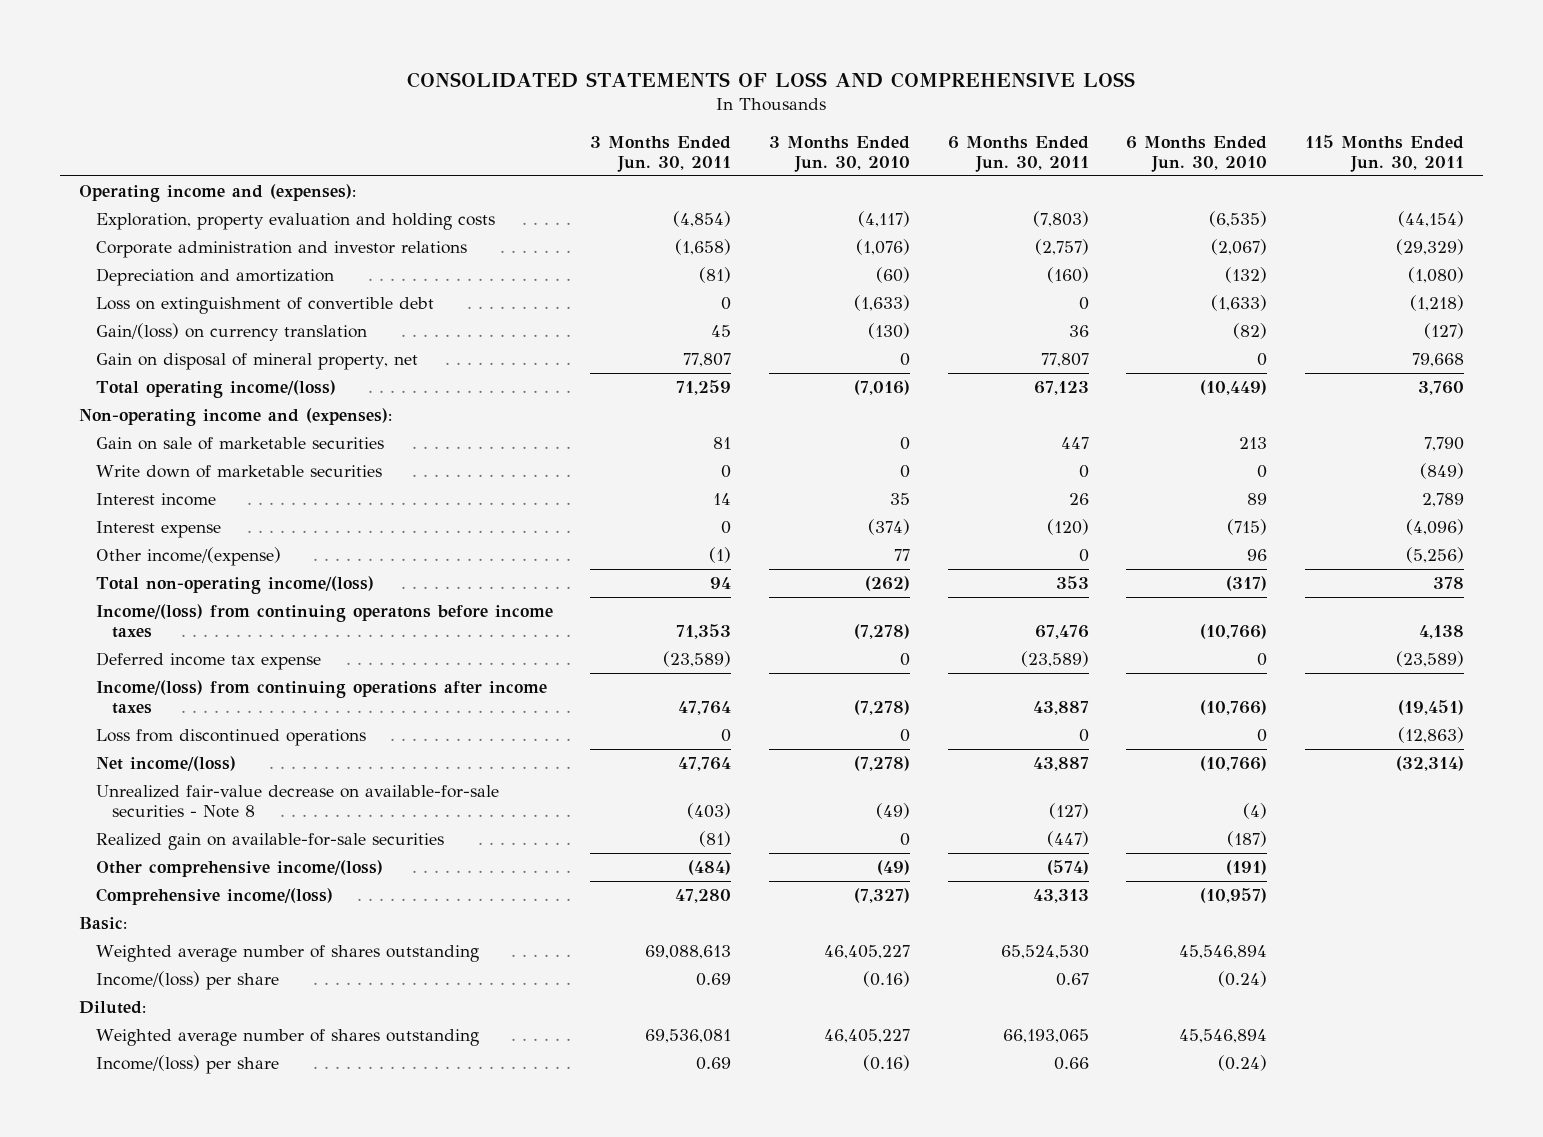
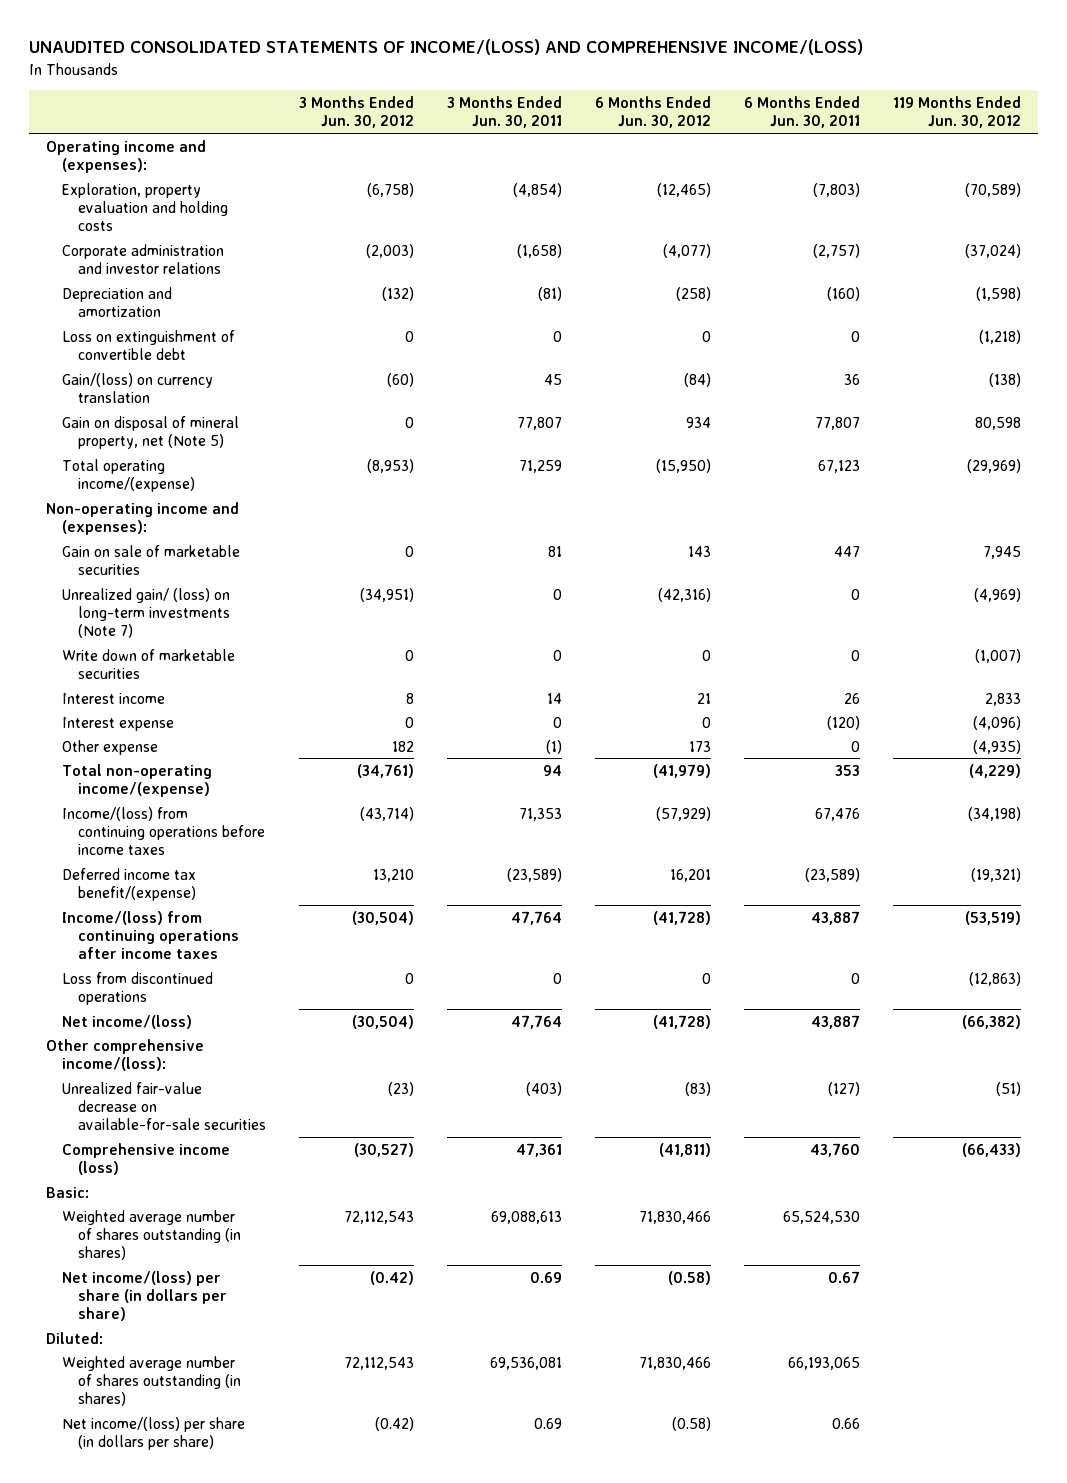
- CONSOLIDATED STATEMENTS OF LOSS AND COMPREHENSIVE LOSS
+ UNAUDITED CONSOLIDATED STATEMENTS OF INCOME/(LOSS) AND COMPREHENSIVE INCOME/(LOSS)
- | 3 Months Ended Jun. 30, 2011 | 3 Months Ended Jun. 30, 2010 | 6 Months Ended Jun. 30, 2011 | 6 Months Ended Jun. 30, 2010 | 115 Months Ended Jun. 30, 2011
+ | 3 Months Ended Jun. 30, 2012 | 3 Months Ended Jun. 30, 2011 | 6 Months Ended Jun. 30, 2012 | 6 Months Ended Jun. 30, 2011 | 119 Months Ended Jun. 30, 2012
- Gain on disposal of mineral property, net | 77,807 | 0 | 77,807 | 0 | 79,668
- Total operating income/(loss) | 71,259 | (7,016) | 67,123 | (10,449) | 3,760
+ Gain on disposal of mineral property, net (Note 5) | 0 | 77,807 | 934 | 77,807 | 80,598
+ Total operating income/(expense) | (8,953) | 71,259 | (15,950) | 67,123 | (29,969)
+ Unrealized gain/ (loss) on long-term investments (Note 7) | (34,951) | 0 | (42,316) | 0 | (4,969)
- Other income/(expense) | (1) | 77 | 0 | 96 | (5,256)
- Total non-operating income/(loss) | 94 | (262) | 353 | (317) | 378
- Income/(loss) from continuing operatons before income taxes | 71,353 | (7,278) | 67,476 | (10,766) | 4,138
- Deferred income tax expense | (23,589) | 0 | (23,589) | 0 | (23,589)
+ Other expense | 182 | (1) | 173 | 0 | (4,935)
+ Total non-operating income/(expense) | (34,761) | 94 | (41,979) | 353 | (4,229)
+ Income/(loss) from continuing operations before income taxes | (43,714) | 71,353 | (57,929) | 67,476 | (34,198)
+ Deferred income tax benefit/(expense) | 13,210 | (23,589) | 16,201 | (23,589) | (19,321)
- Unrealized fair-value decrease on available-for-sale securities - Note 8 | (403) | (49) | (127) | (4) |
- Realized gain on available-for-sale securities | (81) | 0 | (447) | (187) |
- Other comprehensive income/(loss) | (484) | (49) | (574) | (191) |
- Comprehensive income/(loss) | 47,280 | (7,327) | 43,313 | (10,957) |
+ Other comprehensive income/(loss):
+ Unrealized fair-value decrease on available-for-sale securities | (23) | (403) | (83) | (127) | (51)
+ Comprehensive income (loss) | (30,527) | 47,361 | (41,811) | 43,760 | (66,433)
- Weighted average number of shares outstanding | 69,088,613 | 46,405,227 | 65,524,530 | 45,546,894 |
- Income/(loss) per share | 0.69 | (0.16) | 0.67 | (0.24) |
+ Weighted average number of shares outstanding (in shares) | 72,112,543 | 69,088,613 | 71,830,466 | 65,524,530 |
+ Net income/(loss) per share (in dollars per share) | (0.42) | 0.69 | (0.58) | 0.67 |
- Weighted average number of shares outstanding | 69,536,081 | 46,405,227 | 66,193,065 | 45,546,894 |
- Income/(loss) per share | 0.69 | (0.16) | 0.66 | (0.24) |
+ Weighted average number of shares outstanding (in shares) | 72,112,543 | 69,536,081 | 71,830,466 | 66,193,065 |
+ Net income/(loss) per share (in dollars per share) | (0.42) | 0.69 | (0.58) | 0.66 |

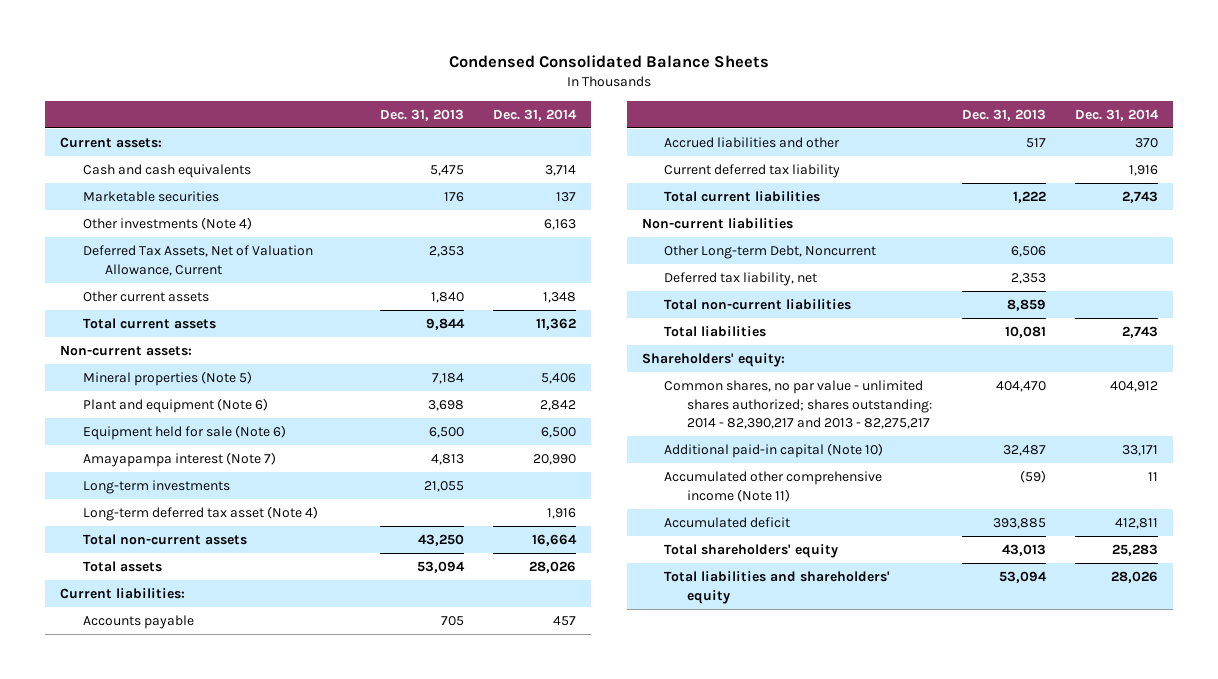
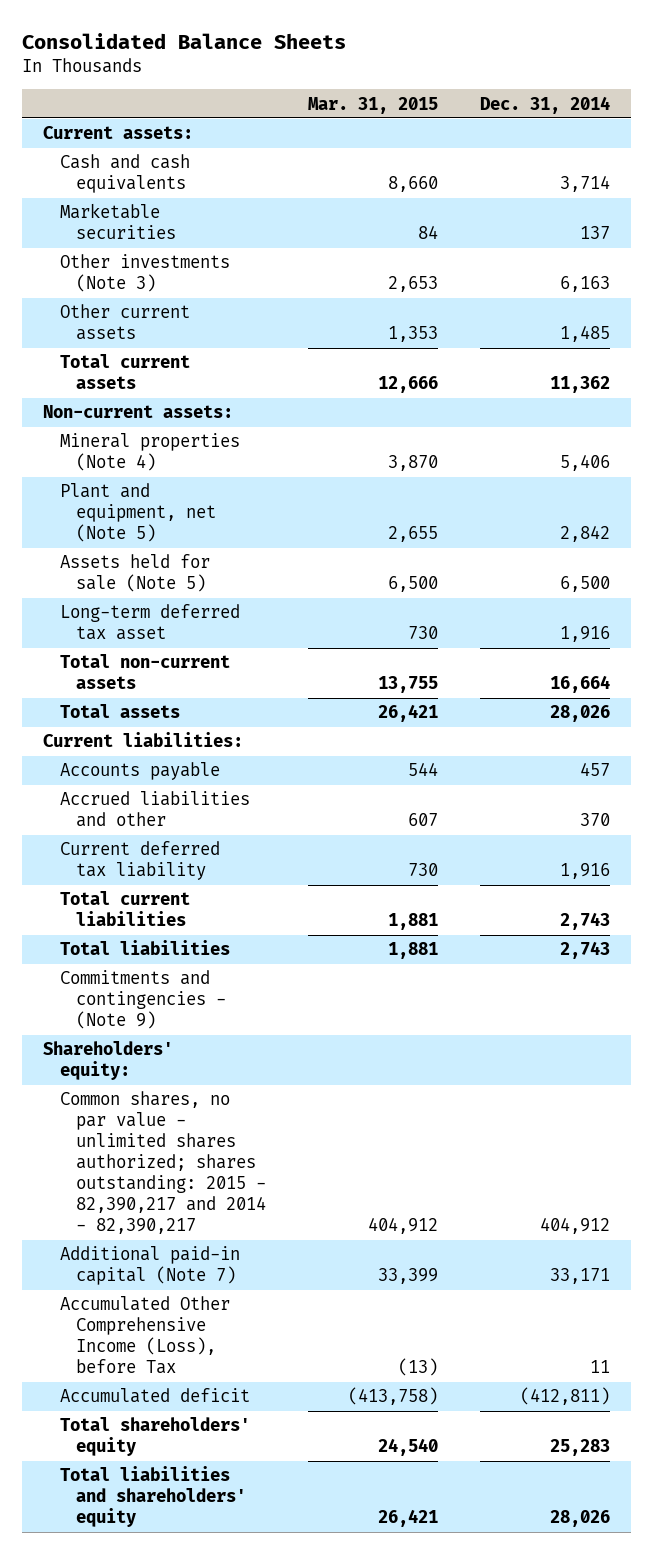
- Condensed Consolidated Balance Sheets
+ Consolidated Balance Sheets
- | Dec. 31, 2013 | Dec. 31, 2014
+ | Mar. 31, 2015 | Dec. 31, 2014
- Other investments (Note 4) | | 6,163
- Deferred Tax Assets, Net of Valuation Allowance, Current | 2,353 |
- Other current assets | 1,840 | 1,348
+ Other investments (Note 3) | 2,653 | 6,163
+ Other current assets | 1,353 | 1,485
- Mineral properties (Note 5) | 7,184 | 5,406
- Plant and equipment (Note 6) | 3,698 | 2,842
- Equipment held for sale (Note 6) | 6,500 | 6,500
- Amayapampa interest (Note 7) | 4,813 | 20,990
- Long-term investments | 21,055 |
- Long-term deferred tax asset (Note 4) | | 1,916
+ Mineral properties (Note 4) | 3,870 | 5,406
+ Plant and equipment, net (Note 5) | 2,655 | 2,842
+ Assets held for sale (Note 5) | 6,500 | 6,500
+ Long-term deferred tax asset | 730 | 1,916
- Non-current liabilities
- Other Long-term Debt, Noncurrent | 6,506 |
- Deferred tax liability, net | 2,353 |
- Total non-current liabilities | 8,859 |
+ Commitments and contingencies - (Note 9)
- Common shares, no par value - unlimited shares authorized; shares outstanding: 2014 - 82,390,217 and 2013 - 82,275,217 | 404,470 | 404,912
- Additional paid-in capital (Note 10) | 32,487 | 33,171
- Accumulated other comprehensive income (Note 11) | (59) | 11
- Accumulated deficit | 393,885 | 412,811
+ Common shares, no par value - unlimited shares authorized; shares outstanding: 2015 - 82,390,217 and 2014 - 82,390,217 | 404,912 | 404,912
+ Additional paid-in capital (Note 7) | 33,399 | 33,171
+ Accumulated Other Comprehensive Income (Loss), before Tax | (13) | 11
+ Accumulated deficit | (413,758) | (412,811)

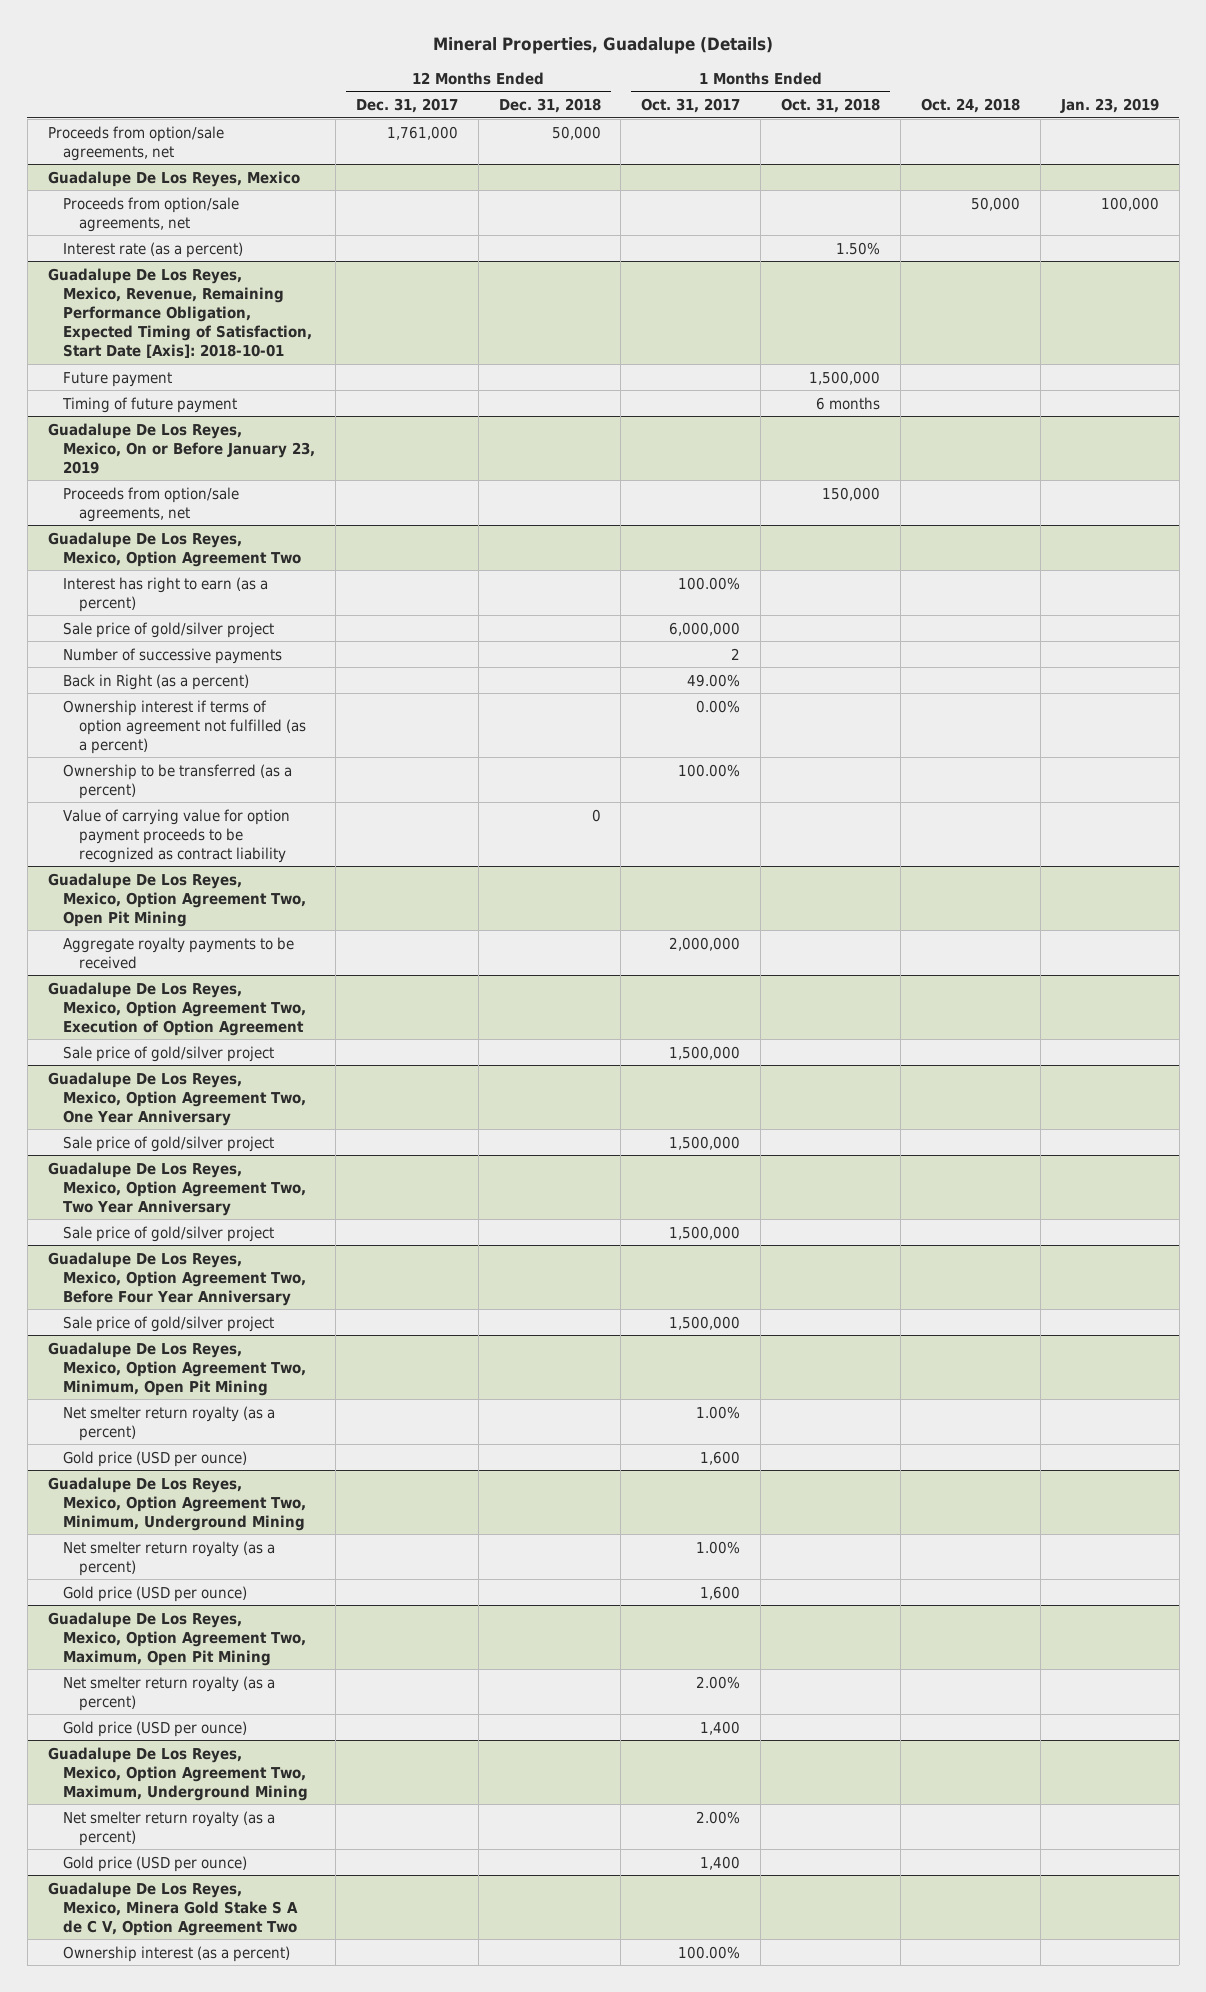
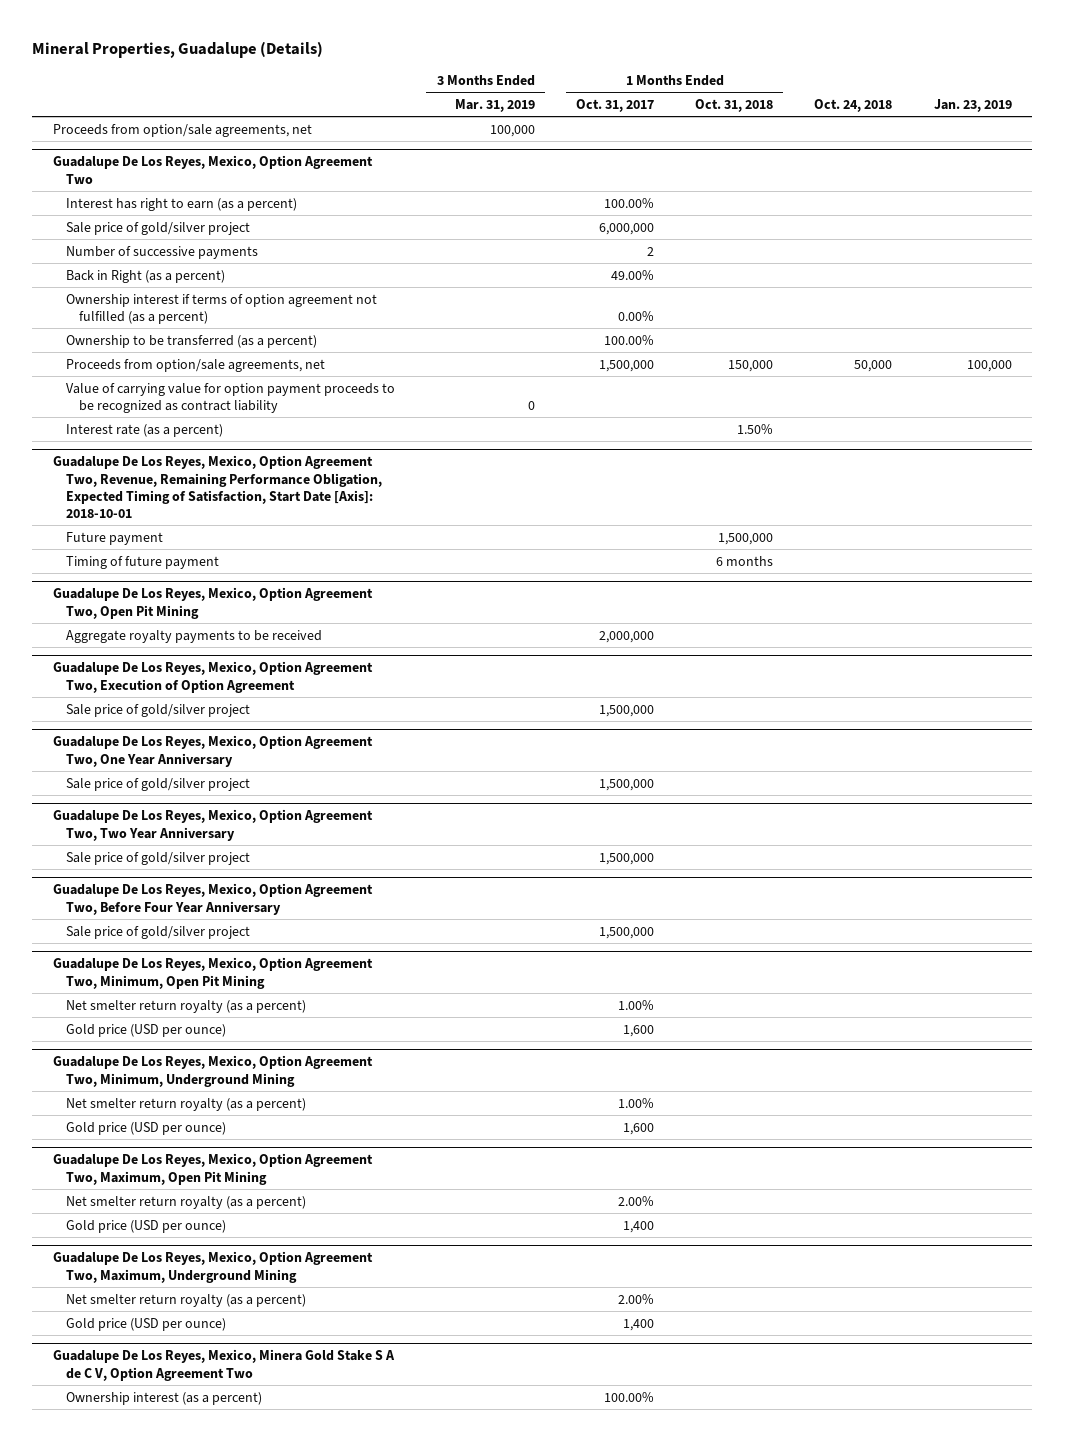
- | 12 Months Ended Dec. 31, 2017 | 12 Months Ended Dec. 31, 2018 | 1 Months Ended Oct. 31, 2017 | 1 Months Ended Oct. 31, 2018 | Oct. 24, 2018 | Jan. 23, 2019
+ | 3 Months Ended Mar. 31, 2019 | 1 Months Ended Oct. 31, 2017 | 1 Months Ended Oct. 31, 2018 | Oct. 24, 2018 | Jan. 23, 2019
- Guadalupe De Los Reyes, Mexico
- Proceeds from option/sale agreements, net | | | | | 50,000 | 100,000
- Interest rate (as a percent) | | | | 1.50% | |
- Guadalupe De Los Reyes, Mexico, Revenue, Remaining Performance Obligation, Expected Timing of Satisfaction, Start Date [Axis]: 2018-10-01
- Future payment | | | | 1,500,000 | |
- Timing of future payment | | | | 6 months | |
- Guadalupe De Los Reyes, Mexico, On or Before January 23, 2019
- Proceeds from option/sale agreements, net | | | | 150,000 | |
@ Guadalupe De Los Reyes, Mexico, Option Agreement Two
+ Proceeds from option/sale agreements, net | | 1,500,000 | 150,000 | 50,000 | 100,000
+ Interest rate (as a percent) | | | 1.50% | |
+ Guadalupe De Los Reyes, Mexico, Option Agreement Two, Revenue, Remaining Performance Obligation, Expected Timing of Satisfaction, Start Date [Axis]: 2018-10-01
+ Future payment | | | 1,500,000 | |
+ Timing of future payment | | | 6 months | |

